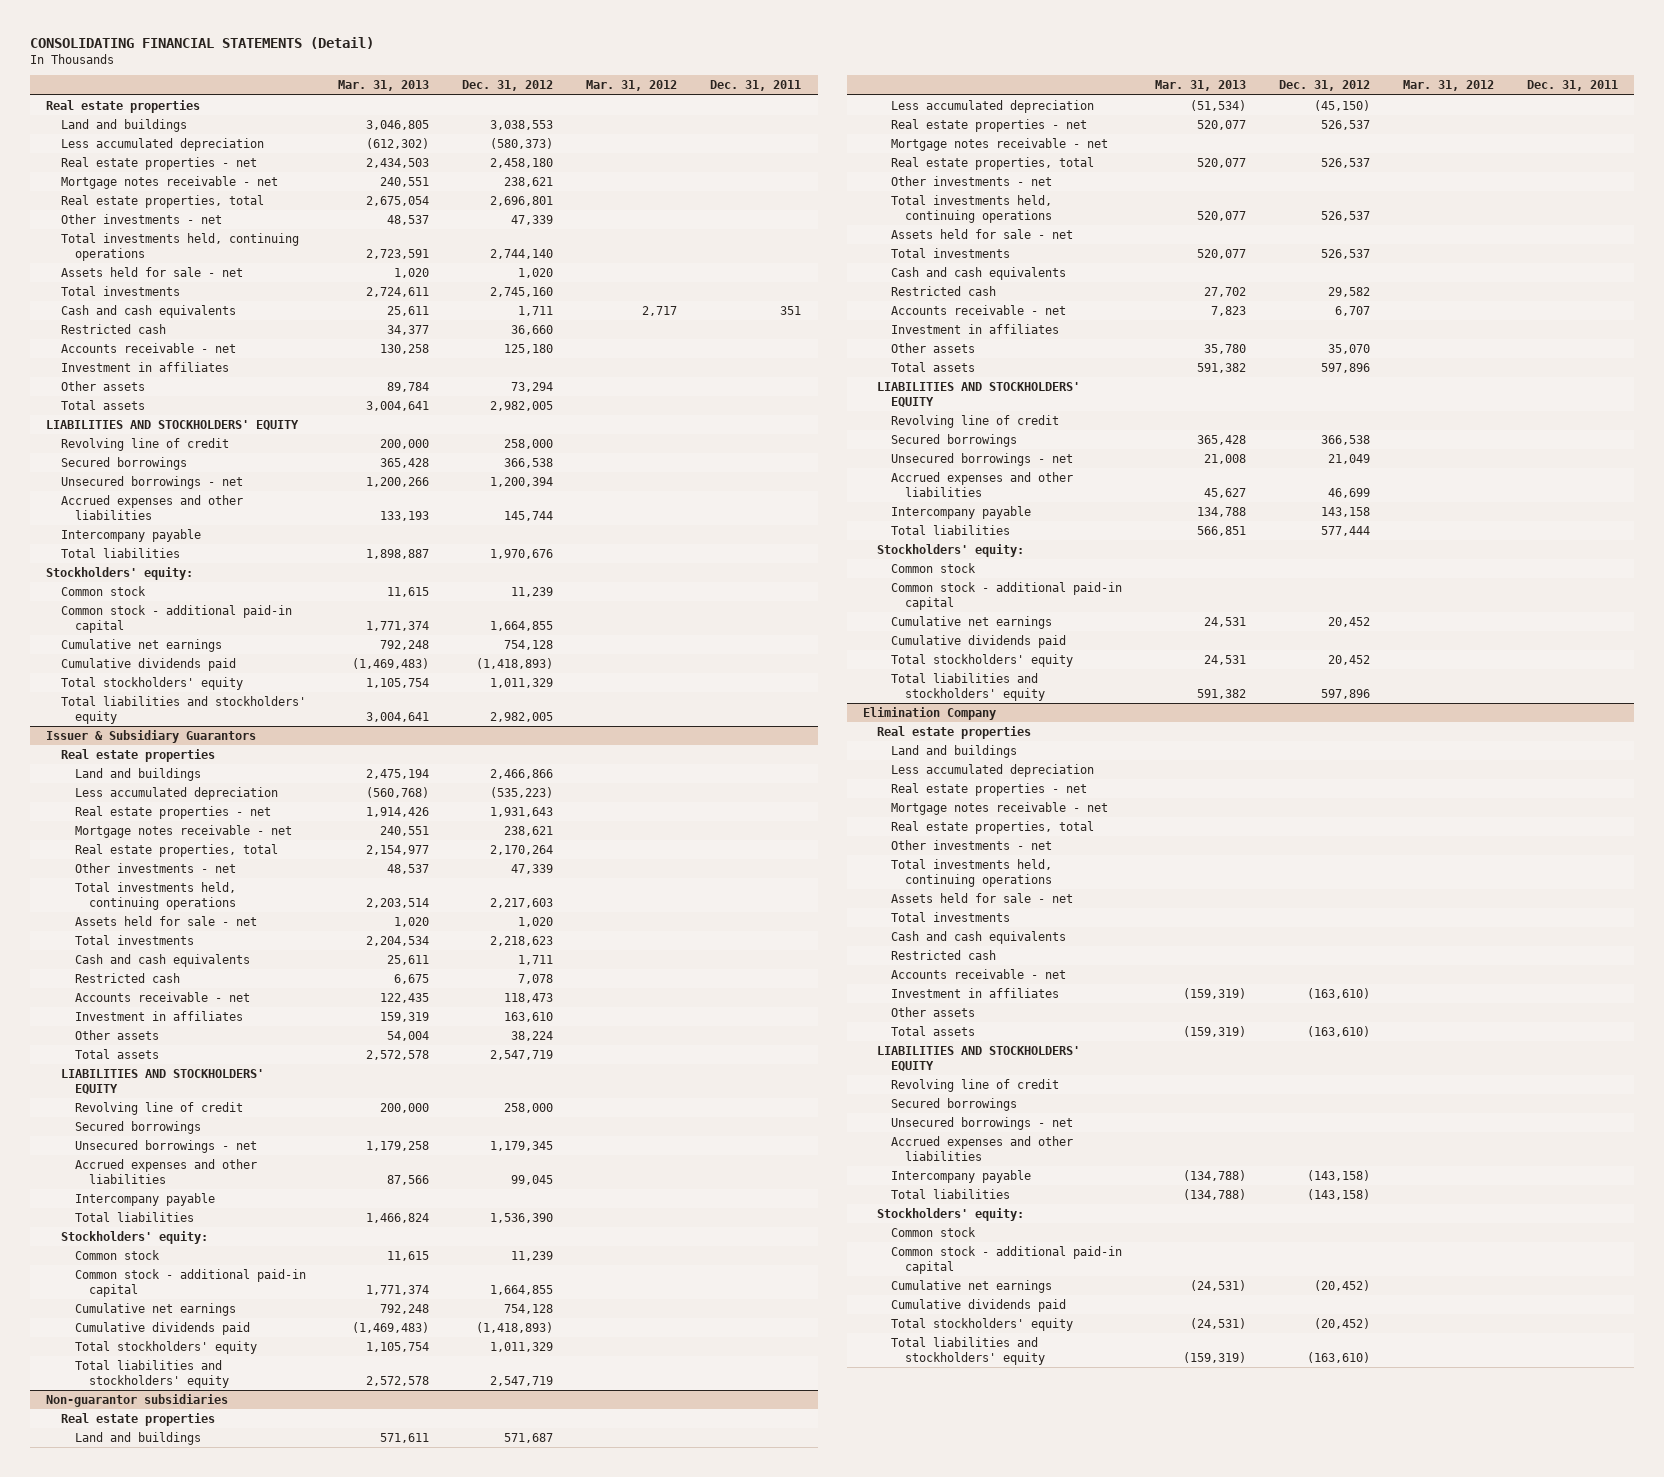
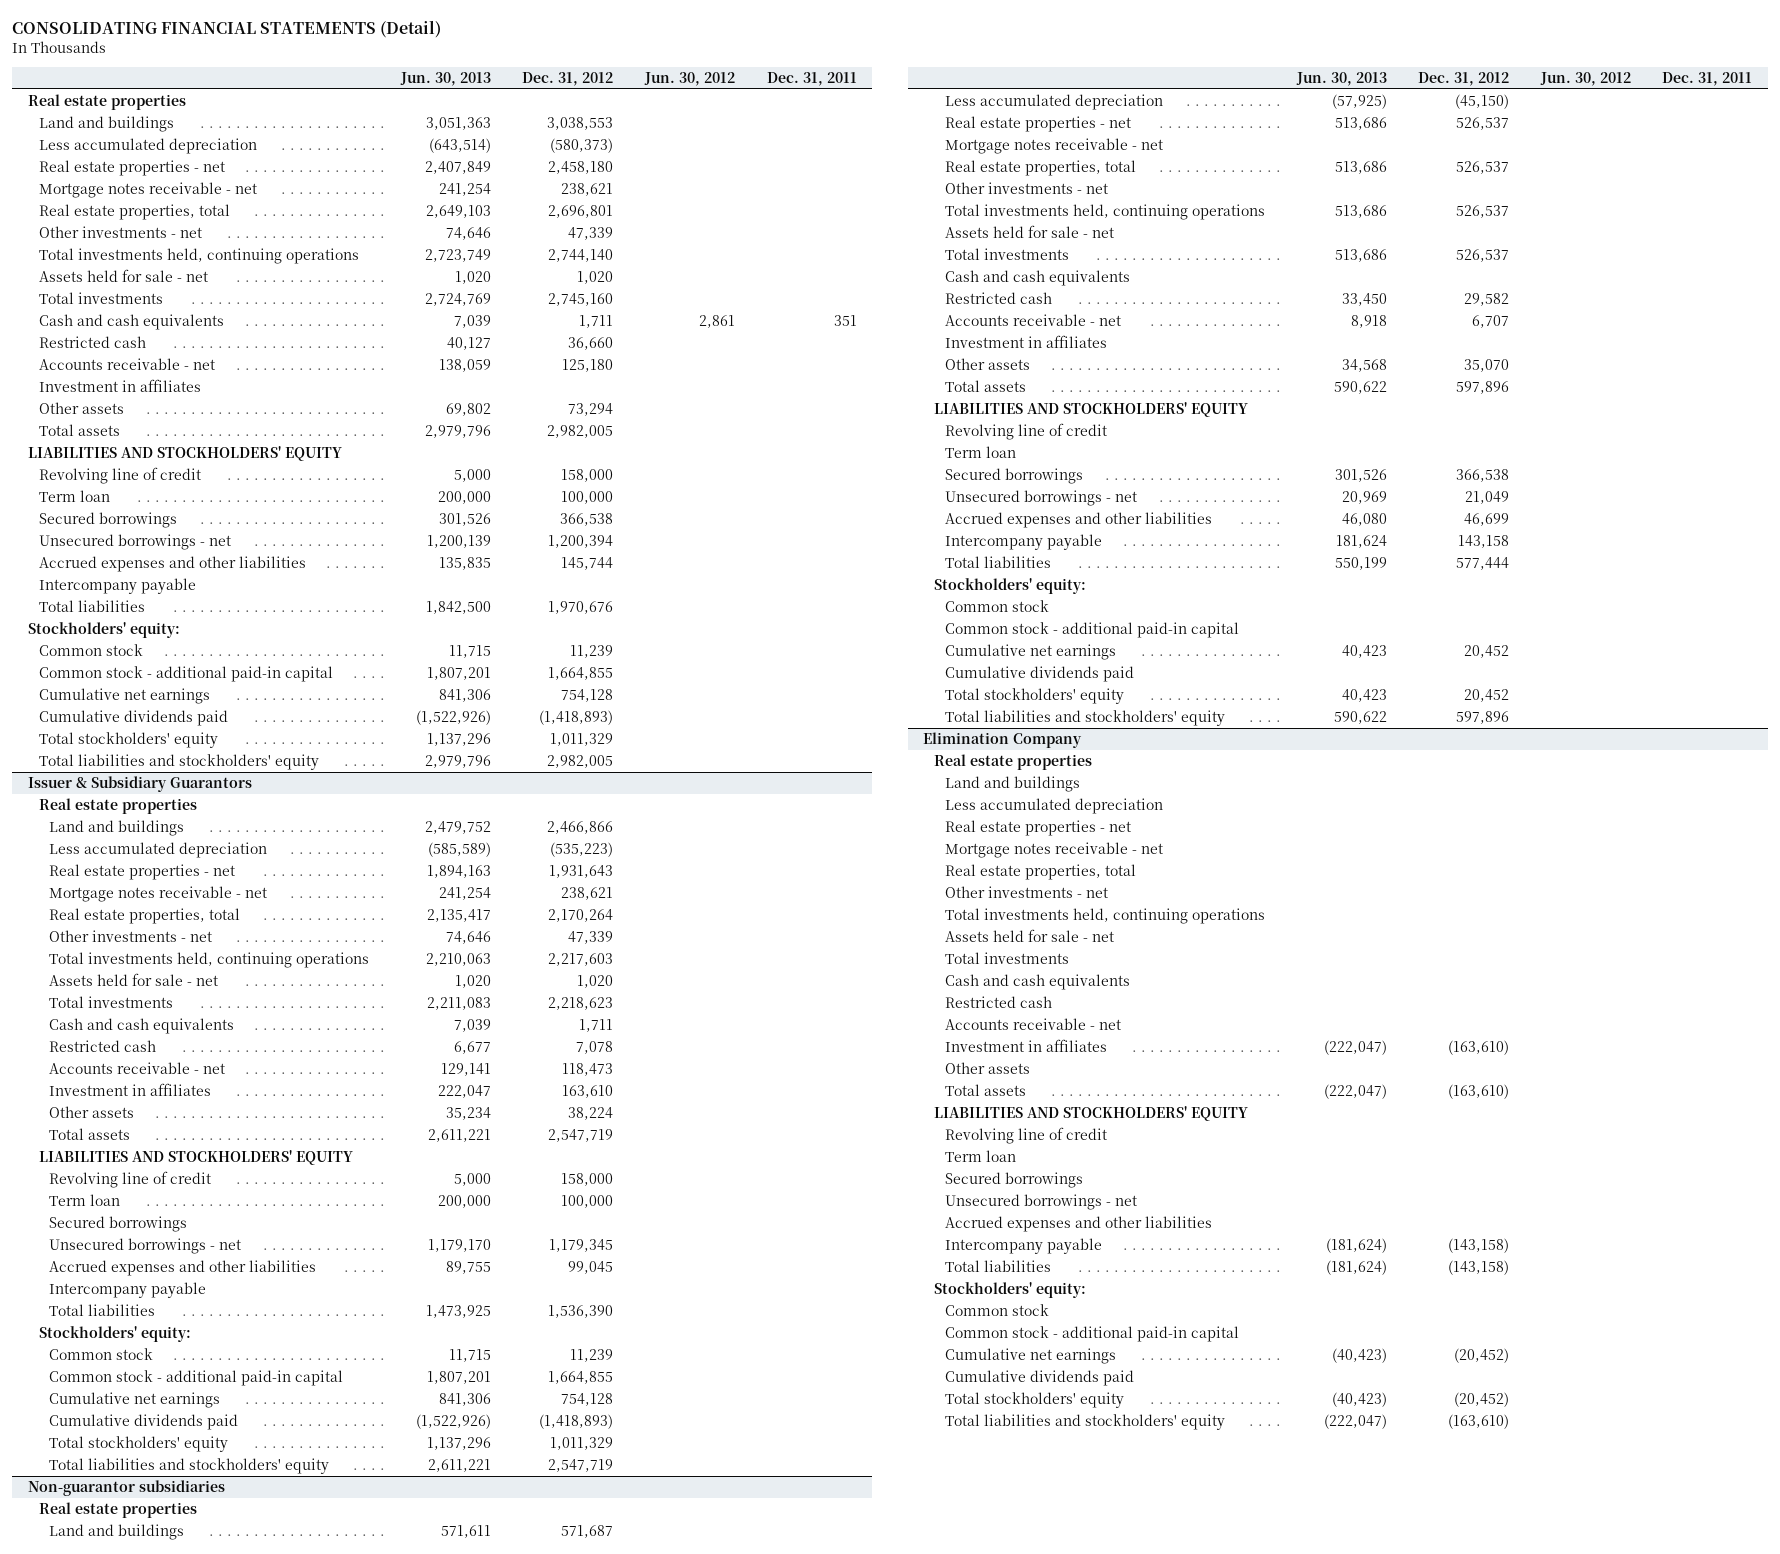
- | Mar. 31, 2013 | Dec. 31, 2012 | Mar. 31, 2012 | Dec. 31, 2011
+ | Jun. 30, 2013 | Dec. 31, 2012 | Jun. 30, 2012 | Dec. 31, 2011
- Revolving line of credit | 200,000 | 258,000 | |
+ Revolving line of credit | 5,000 | 158,000 | |
+ Term loan | 200,000 | 100,000 | |
@ Issuer & Subsidiary Guarantors
- Revolving line of credit | 200,000 | 258,000 | |
+ Revolving line of credit | 5,000 | 158,000 | |
+ Term loan | 200,000 | 100,000 | |
@ Non-guarantor subsidiaries
+ Term loan
@ Elimination Company
+ Term loan

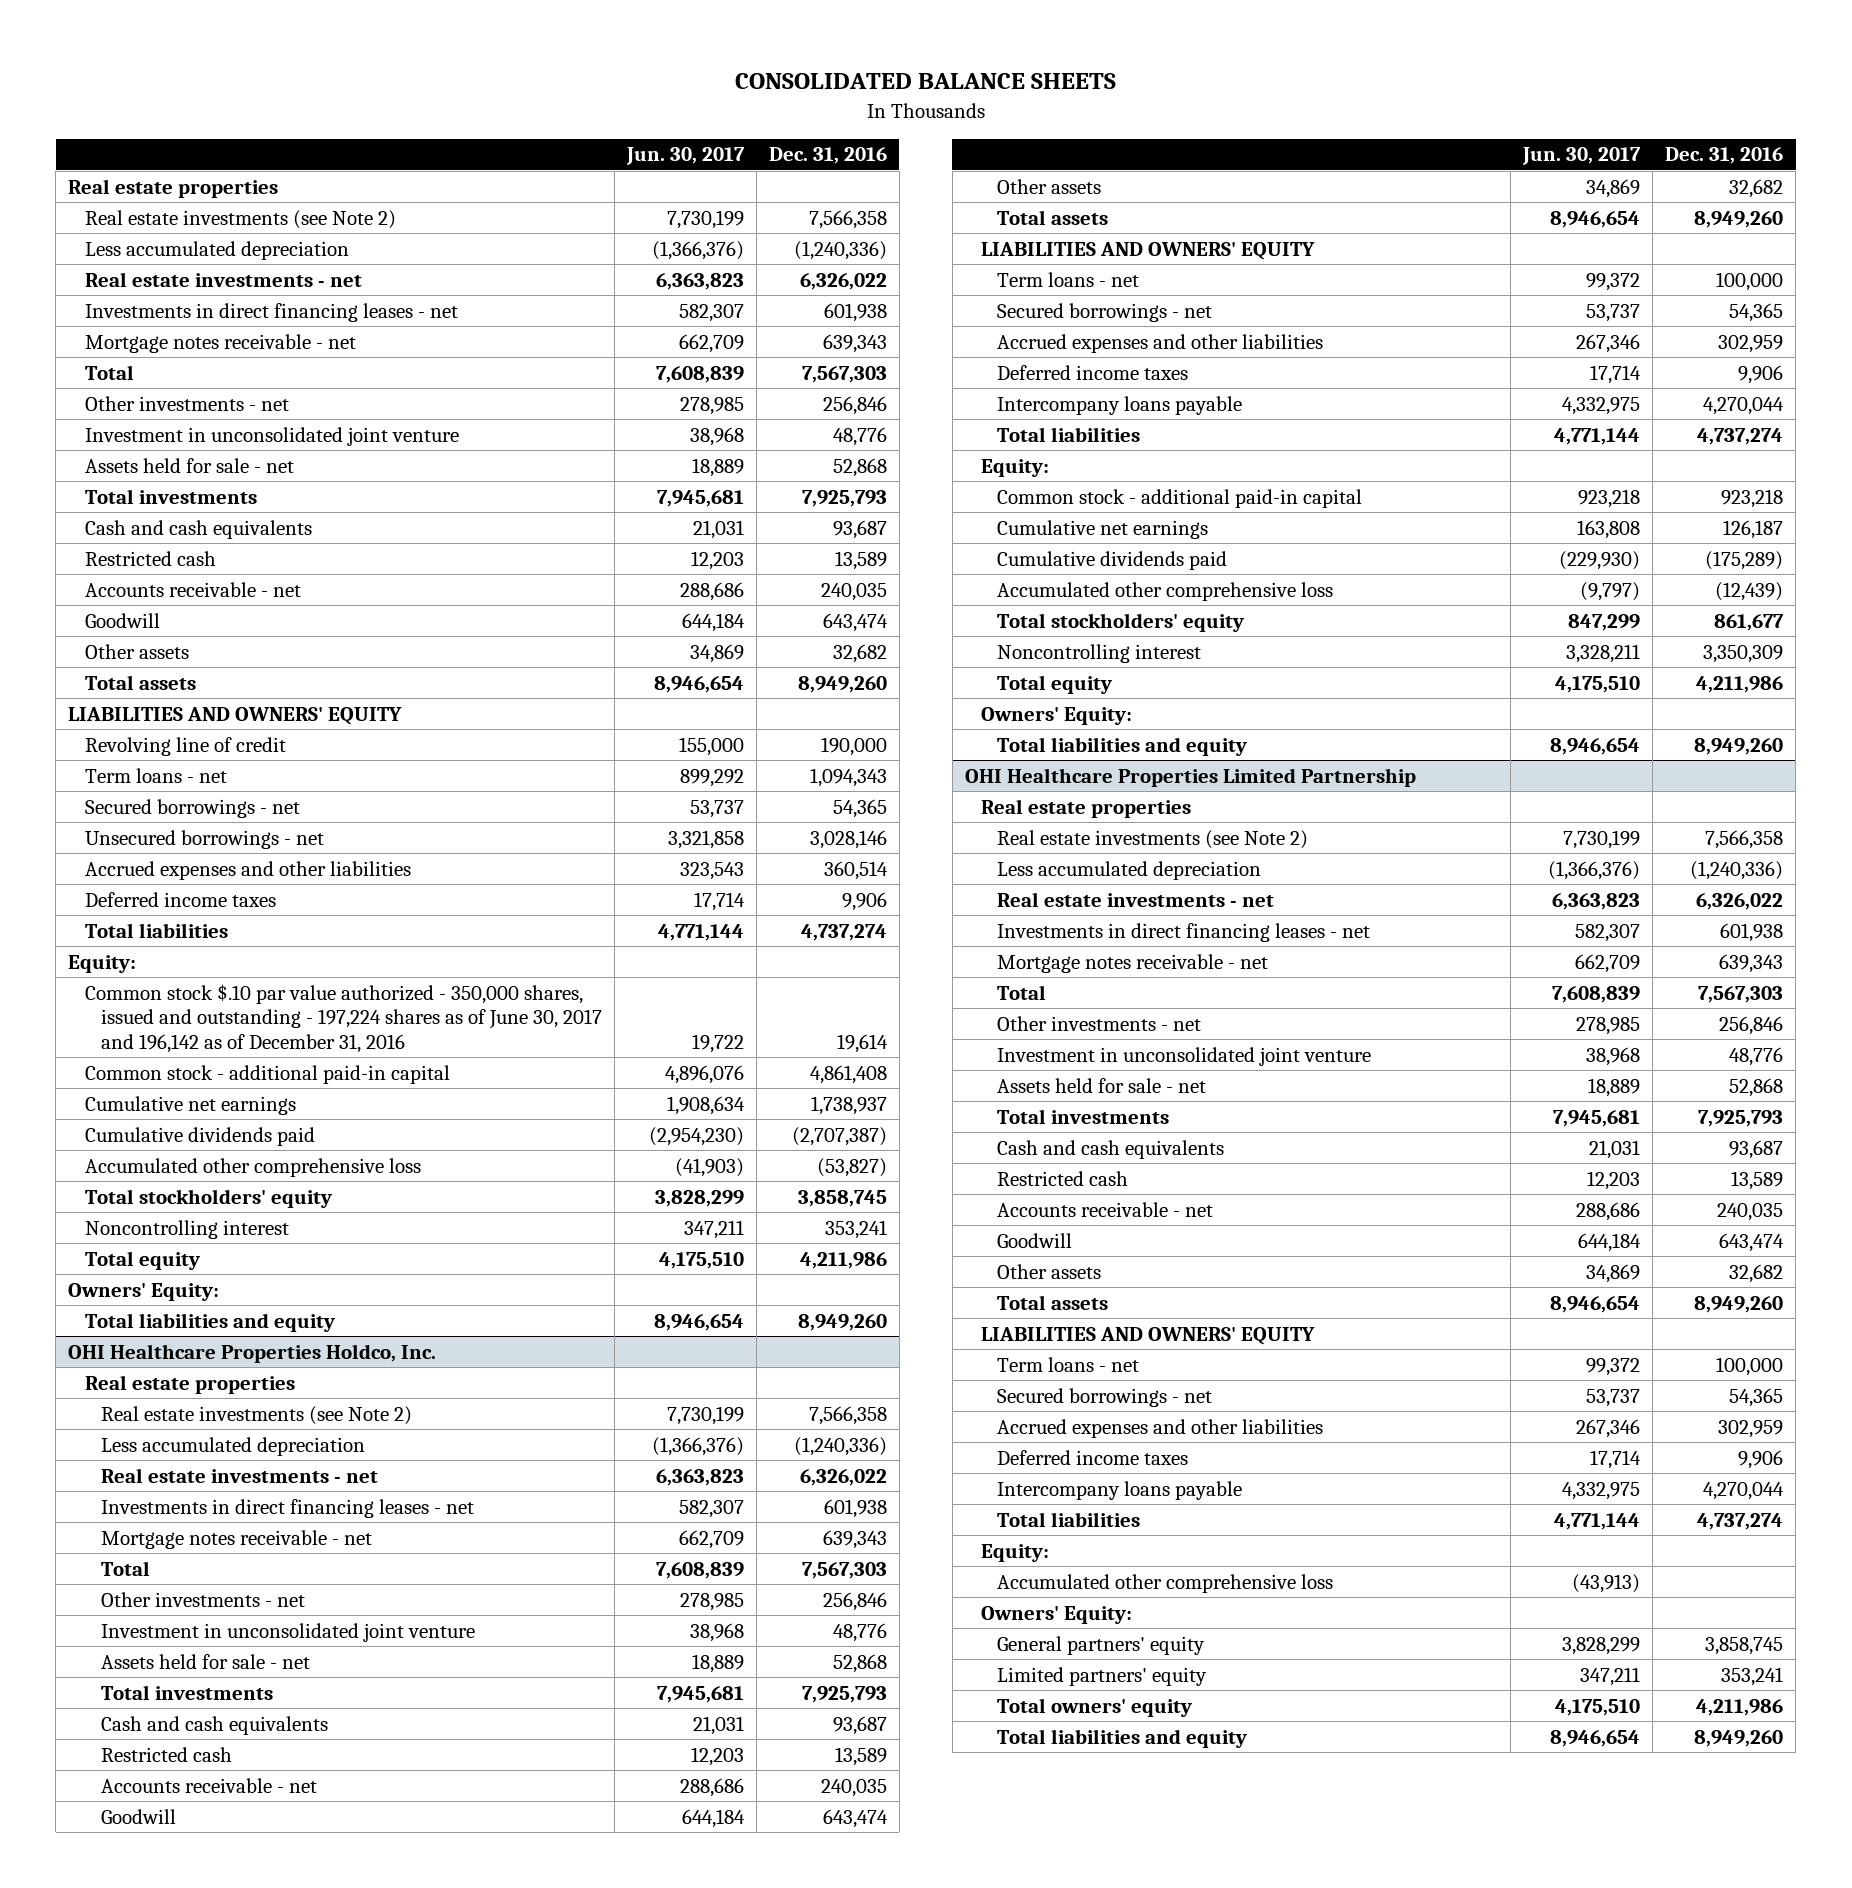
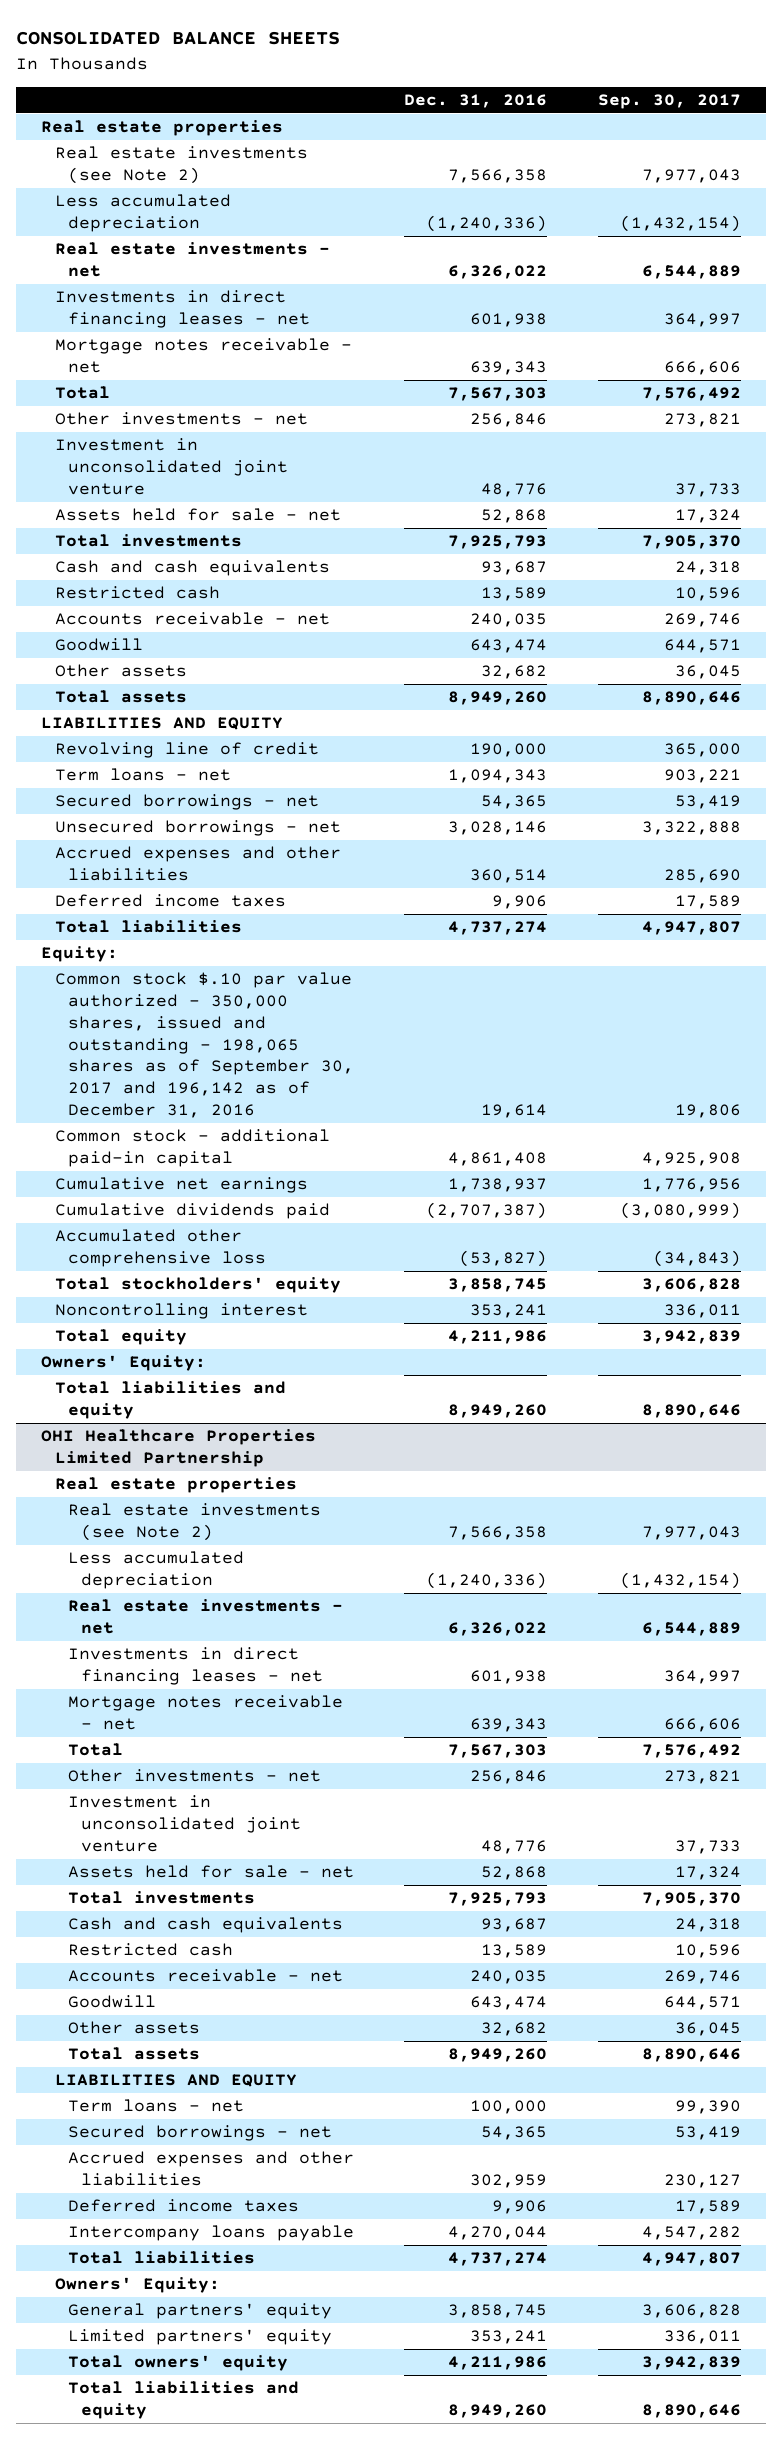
- | Jun. 30, 2017 | Dec. 31, 2016
+ | Dec. 31, 2016 | Sep. 30, 2017
- LIABILITIES AND OWNERS' EQUITY
+ LIABILITIES AND EQUITY
- Common stock $.10 par value authorized - 350,000 shares, issued and outstanding - 197,224 shares as of June 30, 2017 and 196,142 as of December 31, 2016 | 19,722 | 19,614
+ Common stock $.10 par value authorized - 350,000 shares, issued and outstanding - 198,065 shares as of September 30, 2017 and 196,142 as of December 31, 2016 | 19,614 | 19,806
- OHI Healthcare Properties Holdco, Inc.
- Real estate properties
- Real estate investments (see Note 2) | 7,730,199 | 7,566,358
- Less accumulated depreciation | (1,366,376) | (1,240,336)
- Real estate investments - net | 6,363,823 | 6,326,022
- Investments in direct financing leases - net | 582,307 | 601,938
- Mortgage notes receivable - net | 662,709 | 639,343
- Total | 7,608,839 | 7,567,303
- Other investments - net | 278,985 | 256,846
- Investment in unconsolidated joint venture | 38,968 | 48,776
- Assets held for sale - net | 18,889 | 52,868
- Total investments | 7,945,681 | 7,925,793
- Cash and cash equivalents | 21,031 | 93,687
- Restricted cash | 12,203 | 13,589
- Accounts receivable - net | 288,686 | 240,035
- Goodwill | 644,184 | 643,474
- Other assets | 34,869 | 32,682
- Total assets | 8,946,654 | 8,949,260
- LIABILITIES AND OWNERS' EQUITY
- Term loans - net | 99,372 | 100,000
- Secured borrowings - net | 53,737 | 54,365
- Accrued expenses and other liabilities | 267,346 | 302,959
- Deferred income taxes | 17,714 | 9,906
- Intercompany loans payable | 4,332,975 | 4,270,044
- Total liabilities | 4,771,144 | 4,737,274
- Equity:
- Common stock - additional paid-in capital | 923,218 | 923,218
- Cumulative net earnings | 163,808 | 126,187
- Cumulative dividends paid | (229,930) | (175,289)
- Accumulated other comprehensive loss | (9,797) | (12,439)
- Total stockholders' equity | 847,299 | 861,677
- Noncontrolling interest | 3,328,211 | 3,350,309
- Total equity | 4,175,510 | 4,211,986
- Owners' Equity:
- Total liabilities and equity | 8,946,654 | 8,949,260
@ OHI Healthcare Properties Limited Partnership
- LIABILITIES AND OWNERS' EQUITY
+ LIABILITIES AND EQUITY
- Equity:
- Accumulated other comprehensive loss | (43,913) |

